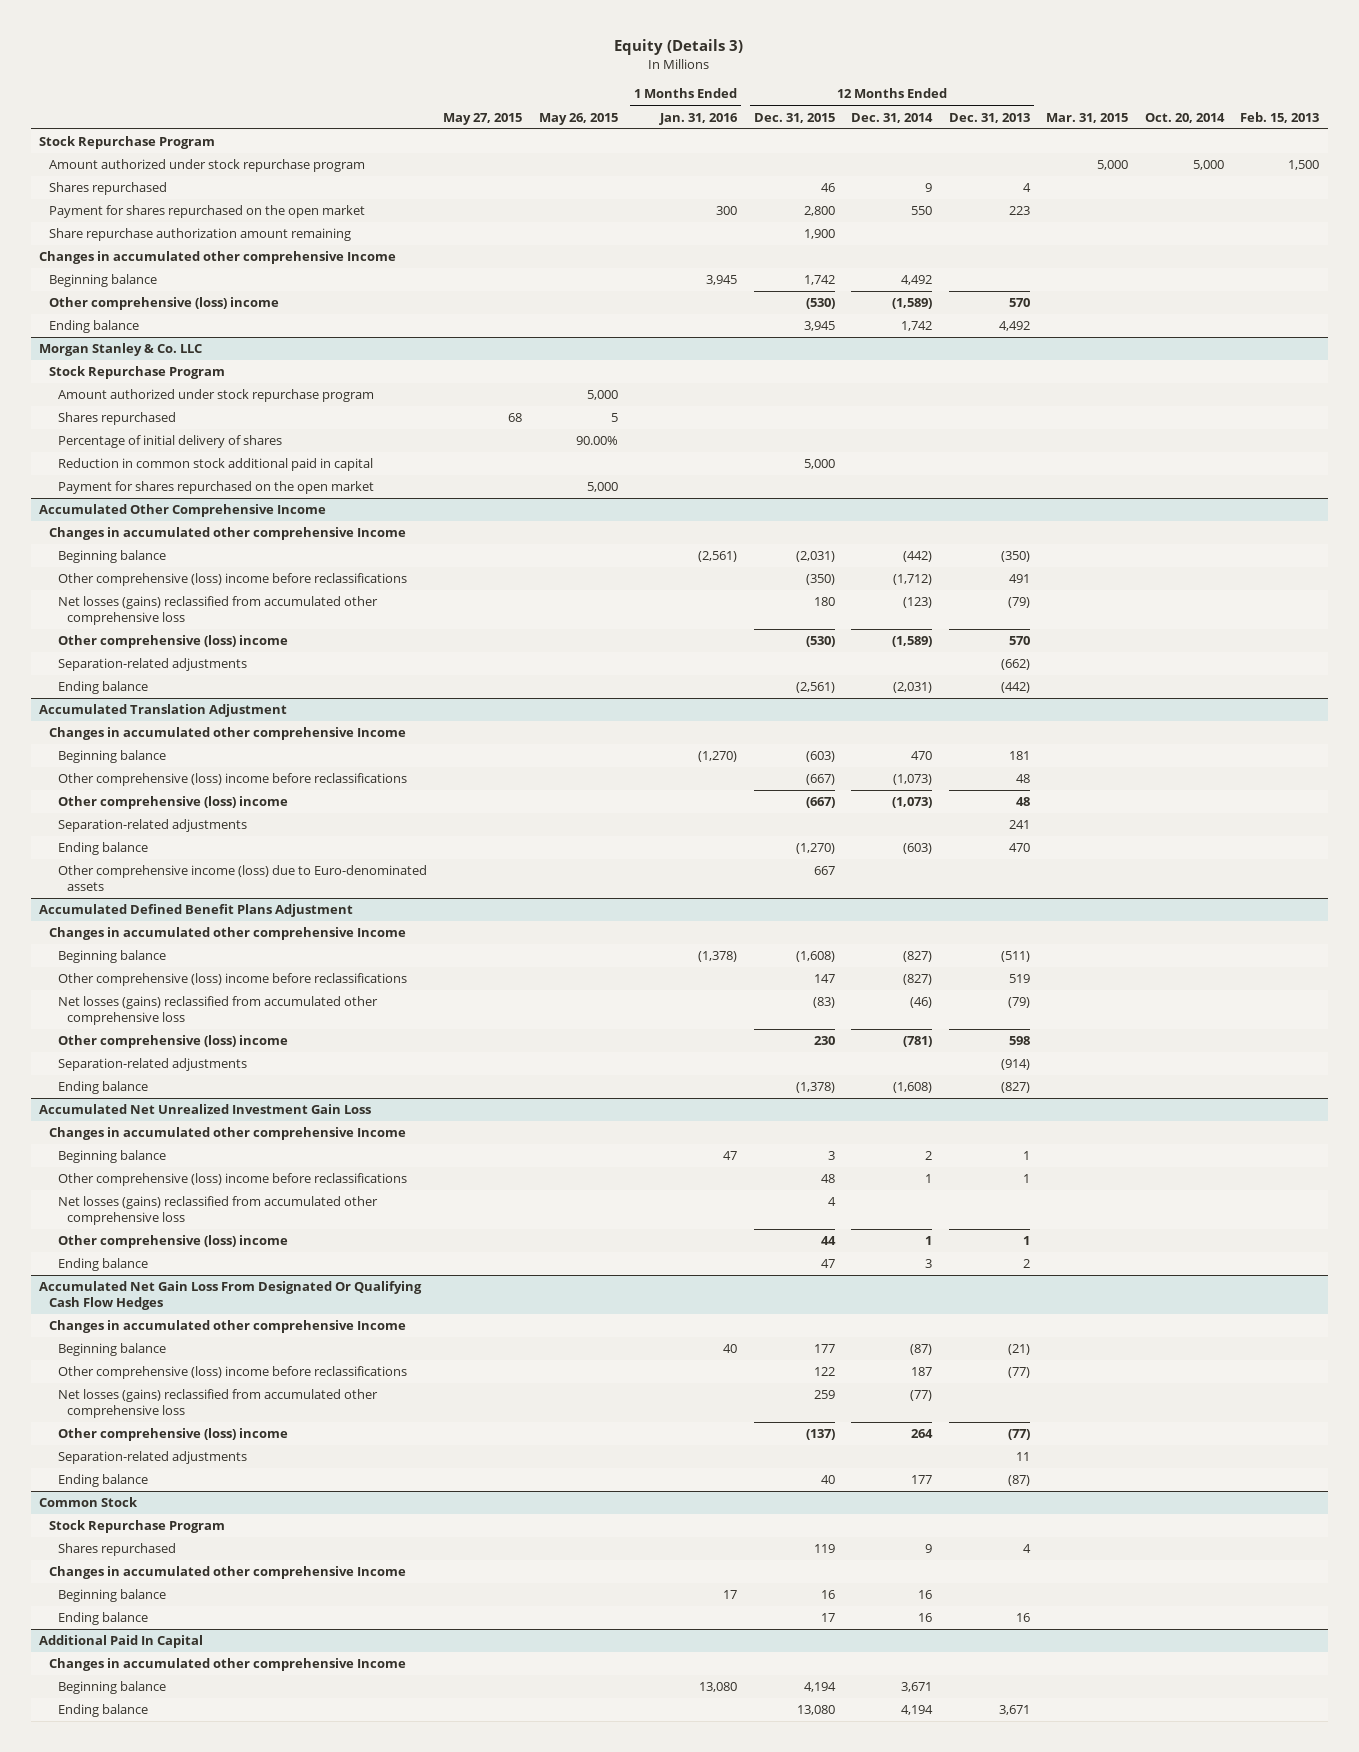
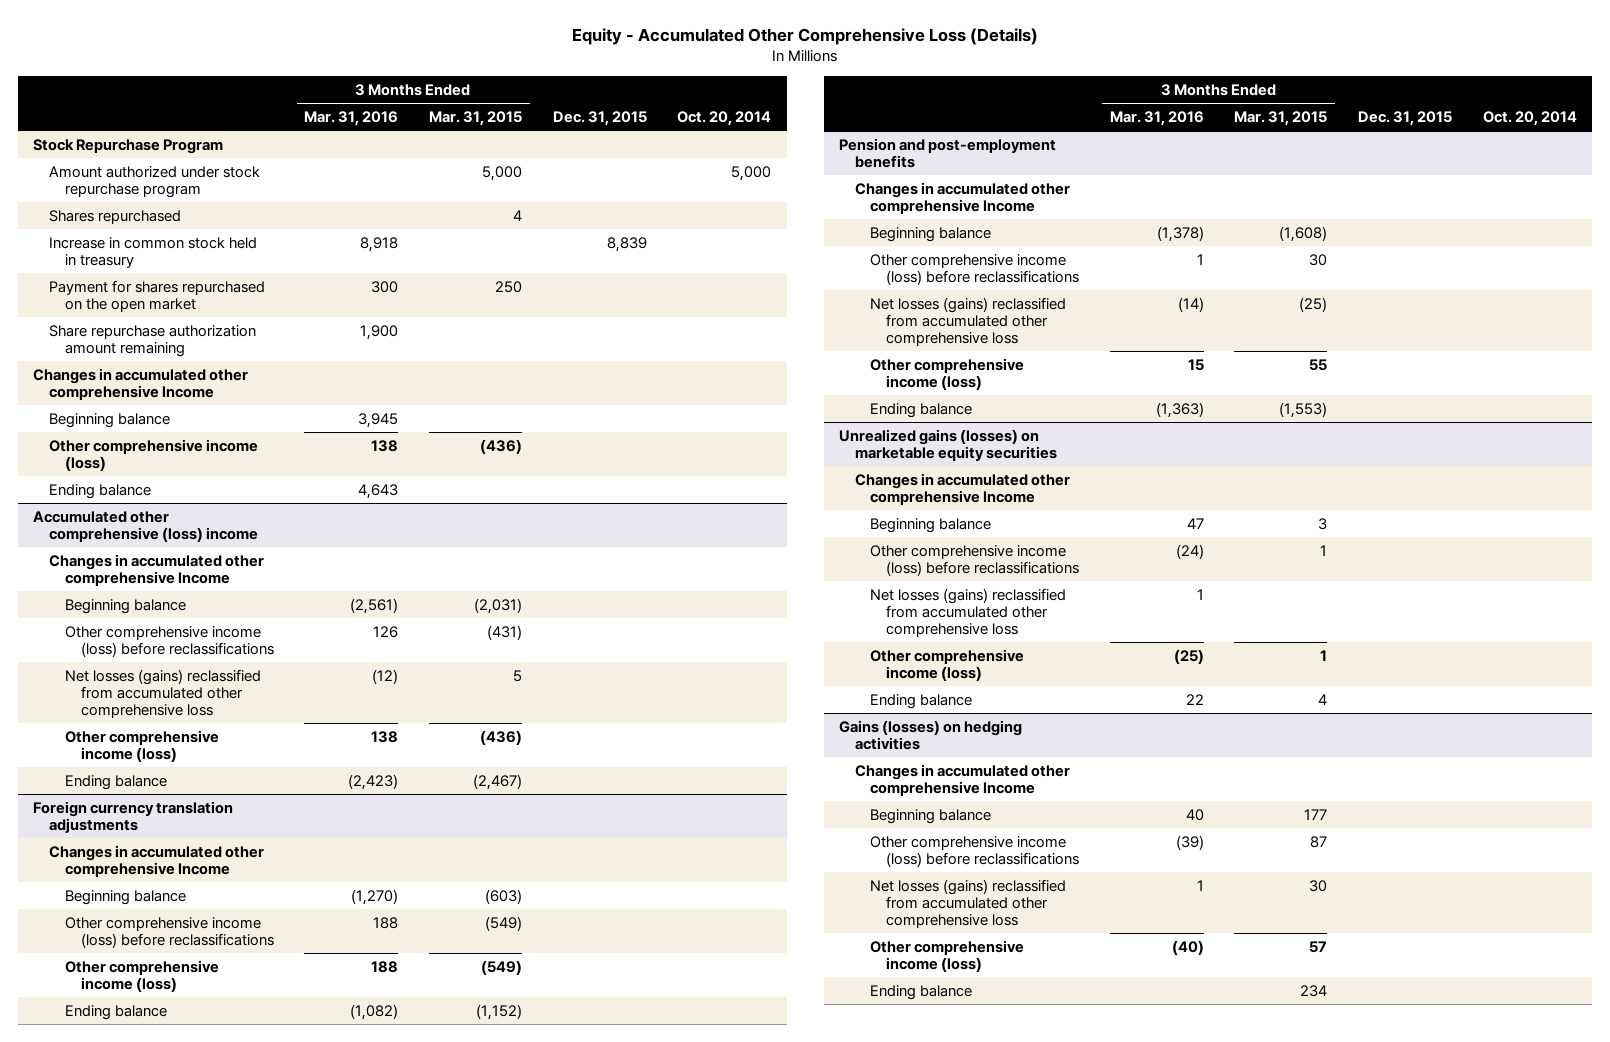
- Equity (Details 3)
+ Equity - Accumulated Other Comprehensive Loss (Details)
- | May 27, 2015 | May 26, 2015 | 1 Months Ended Jan. 31, 2016 | 12 Months Ended Dec. 31, 2015 | 12 Months Ended Dec. 31, 2014 | 12 Months Ended Dec. 31, 2013 | Mar. 31, 2015 | Oct. 20, 2014 | Feb. 15, 2013
+ | 3 Months Ended Mar. 31, 2016 | 3 Months Ended Mar. 31, 2015 | Dec. 31, 2015 | Oct. 20, 2014
+ Increase in common stock held in treasury | 8,918 | | 8,839 |
- Other comprehensive (loss) income | | | | (530) | (1,589) | 570 | | |
+ Other comprehensive income (loss) | 138 | (436) | |
- Morgan Stanley & Co. LLC
- Stock Repurchase Program
- Amount authorized under stock repurchase program | | 5,000 | | | | | | |
- Shares repurchased | 68 | 5 | | | | | | |
- Percentage of initial delivery of shares | | 90.00% | | | | | | |
- Reduction in common stock additional paid in capital | | | | 5,000 | | | | |
- Payment for shares repurchased on the open market | | 5,000 | | | | | | |
- Accumulated Other Comprehensive Income
+ Accumulated other comprehensive (loss) income
- Other comprehensive (loss) income before reclassifications | | | | (350) | (1,712) | 491 | | |
+ Other comprehensive income (loss) before reclassifications | 126 | (431) | |
- Other comprehensive (loss) income | | | | (530) | (1,589) | 570 | | |
- Separation-related adjustments | | | | | | (662) | | |
+ Other comprehensive income (loss) | 138 | (436) | |
- Accumulated Translation Adjustment
+ Foreign currency translation adjustments
- Other comprehensive (loss) income before reclassifications | | | | (667) | (1,073) | 48 | | |
- Other comprehensive (loss) income | | | | (667) | (1,073) | 48 | | |
- Separation-related adjustments | | | | | | 241 | | |
+ Other comprehensive income (loss) before reclassifications | 188 | (549) | |
+ Other comprehensive income (loss) | 188 | (549) | |
- Other comprehensive income (loss) due to Euro-denominated assets | | | | 667 | | | | |
- Accumulated Defined Benefit Plans Adjustment
+ Pension and post-employment benefits
- Other comprehensive (loss) income before reclassifications | | | | 147 | (827) | 519 | | |
+ Other comprehensive income (loss) before reclassifications | 1 | 30 | |
- Other comprehensive (loss) income | | | | 230 | (781) | 598 | | |
- Separation-related adjustments | | | | | | (914) | | |
+ Other comprehensive income (loss) | 15 | 55 | |
- Accumulated Net Unrealized Investment Gain Loss
+ Unrealized gains (losses) on marketable equity securities
- Other comprehensive (loss) income before reclassifications | | | | 48 | 1 | 1 | | |
+ Other comprehensive income (loss) before reclassifications | (24) | 1 | |
- Other comprehensive (loss) income | | | | 44 | 1 | 1 | | |
+ Other comprehensive income (loss) | (25) | 1 | |
- Accumulated Net Gain Loss From Designated Or Qualifying Cash Flow Hedges
+ Gains (losses) on hedging activities
- Other comprehensive (loss) income before reclassifications | | | | 122 | 187 | (77) | | |
+ Other comprehensive income (loss) before reclassifications | (39) | 87 | |
- Other comprehensive (loss) income | | | | (137) | 264 | (77) | | |
- Separation-related adjustments | | | | | | 11 | | |
+ Other comprehensive income (loss) | (40) | 57 | |
- Common Stock
- Stock Repurchase Program
- Shares repurchased | | | | 119 | 9 | 4 | | |
- Changes in accumulated other comprehensive Income
- Beginning balance | | | 17 | 16 | 16 | | | |
- Ending balance | | | | 17 | 16 | 16 | | |
- Additional Paid In Capital
- Changes in accumulated other comprehensive Income
- Beginning balance | | | 13,080 | 4,194 | 3,671 | | | |
- Ending balance | | | | 13,080 | 4,194 | 3,671 | | |

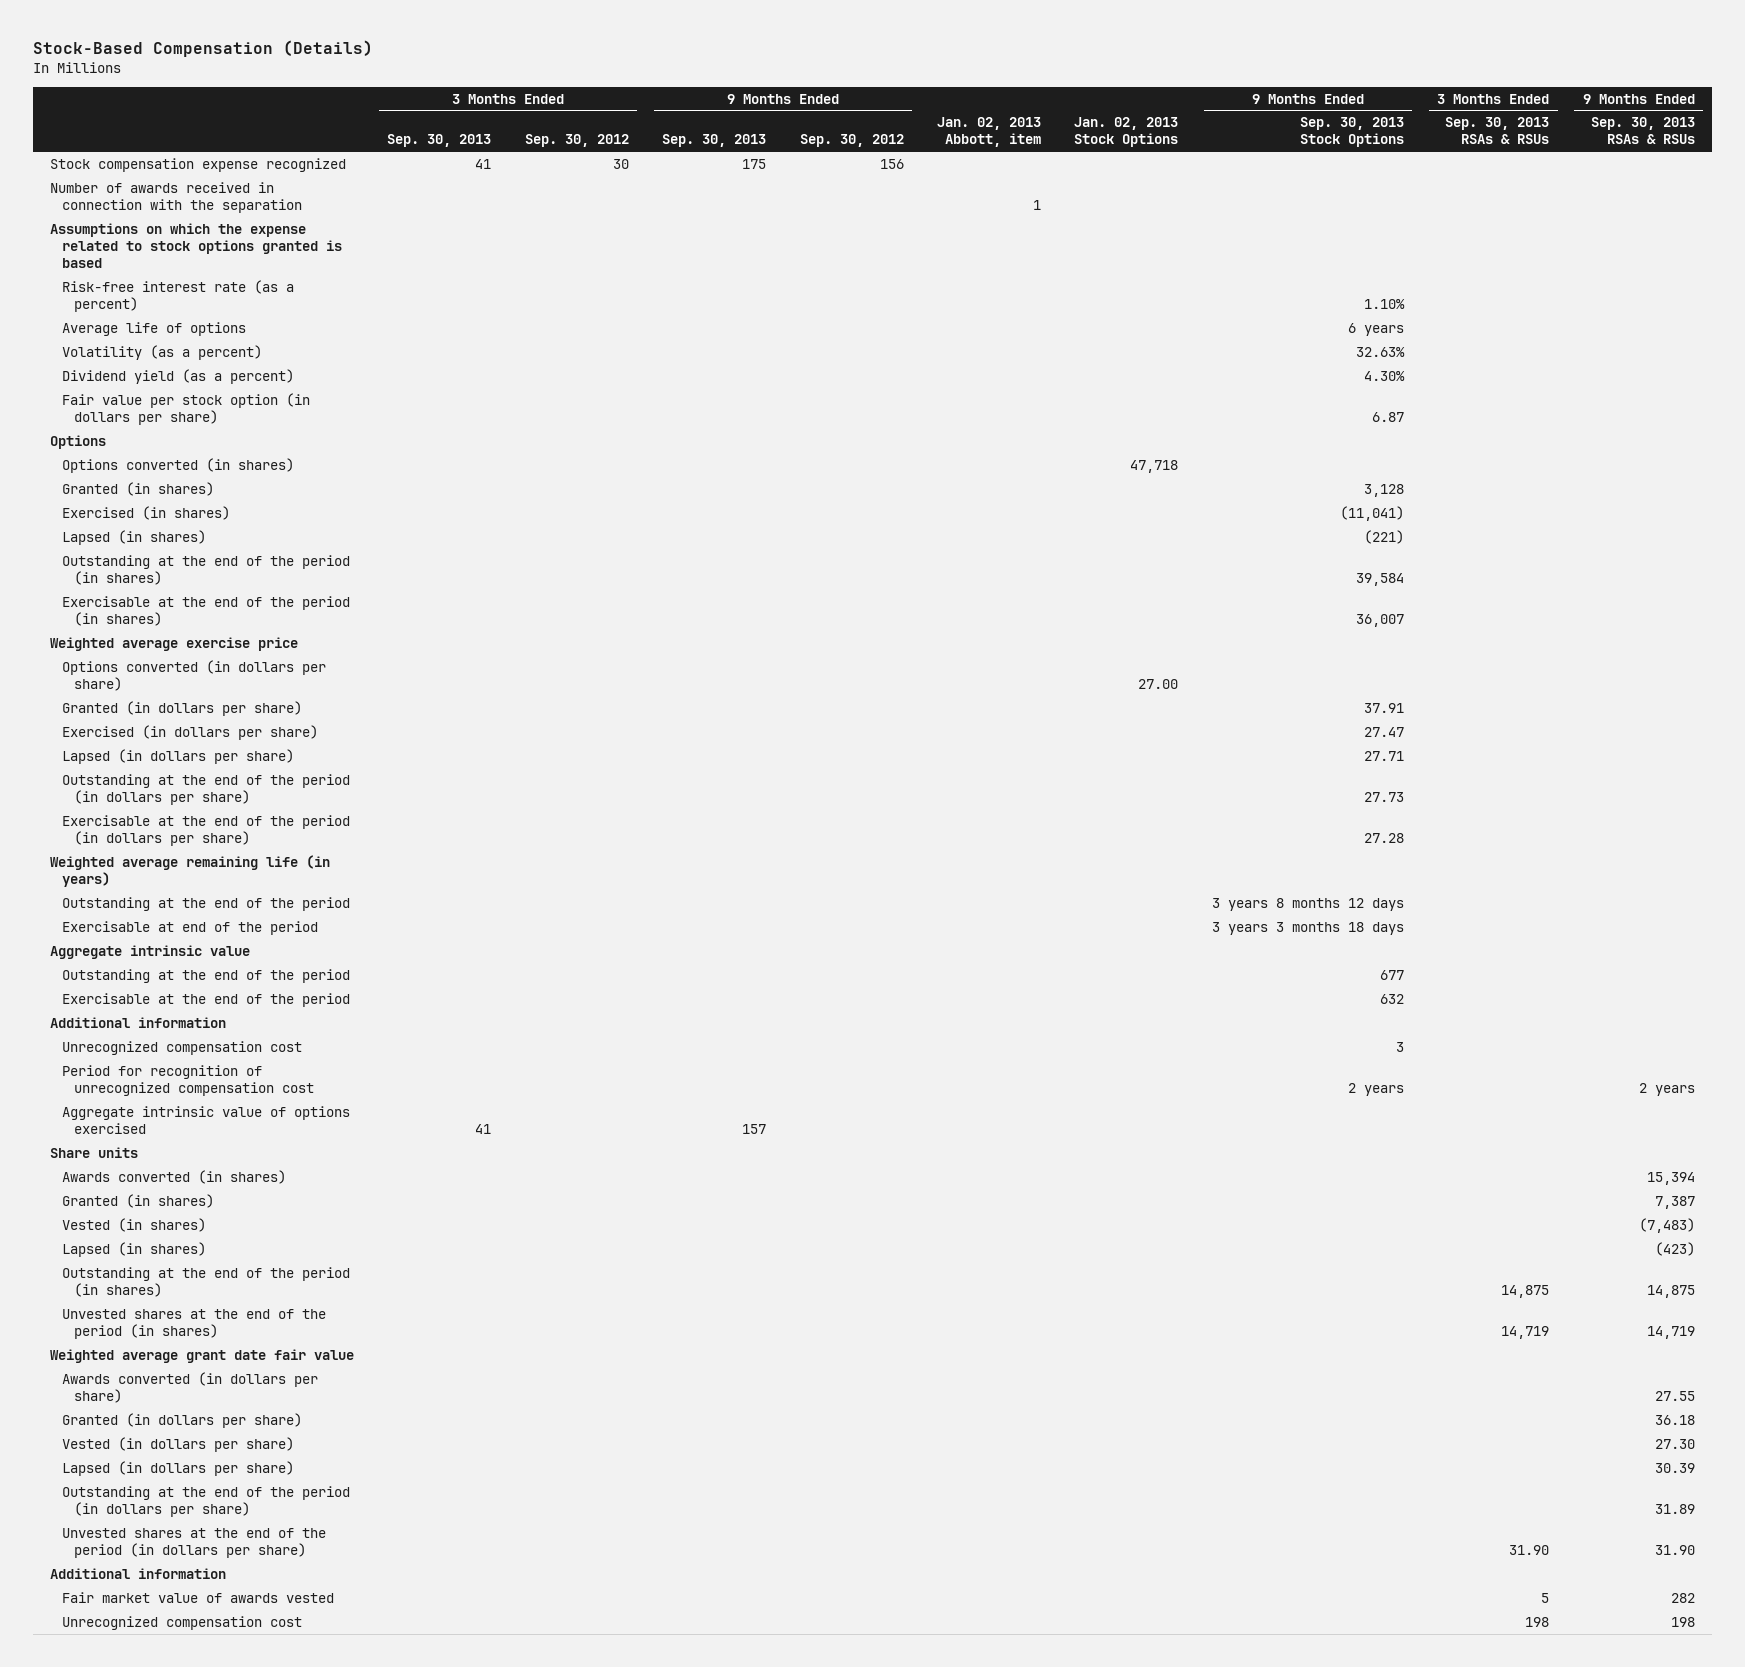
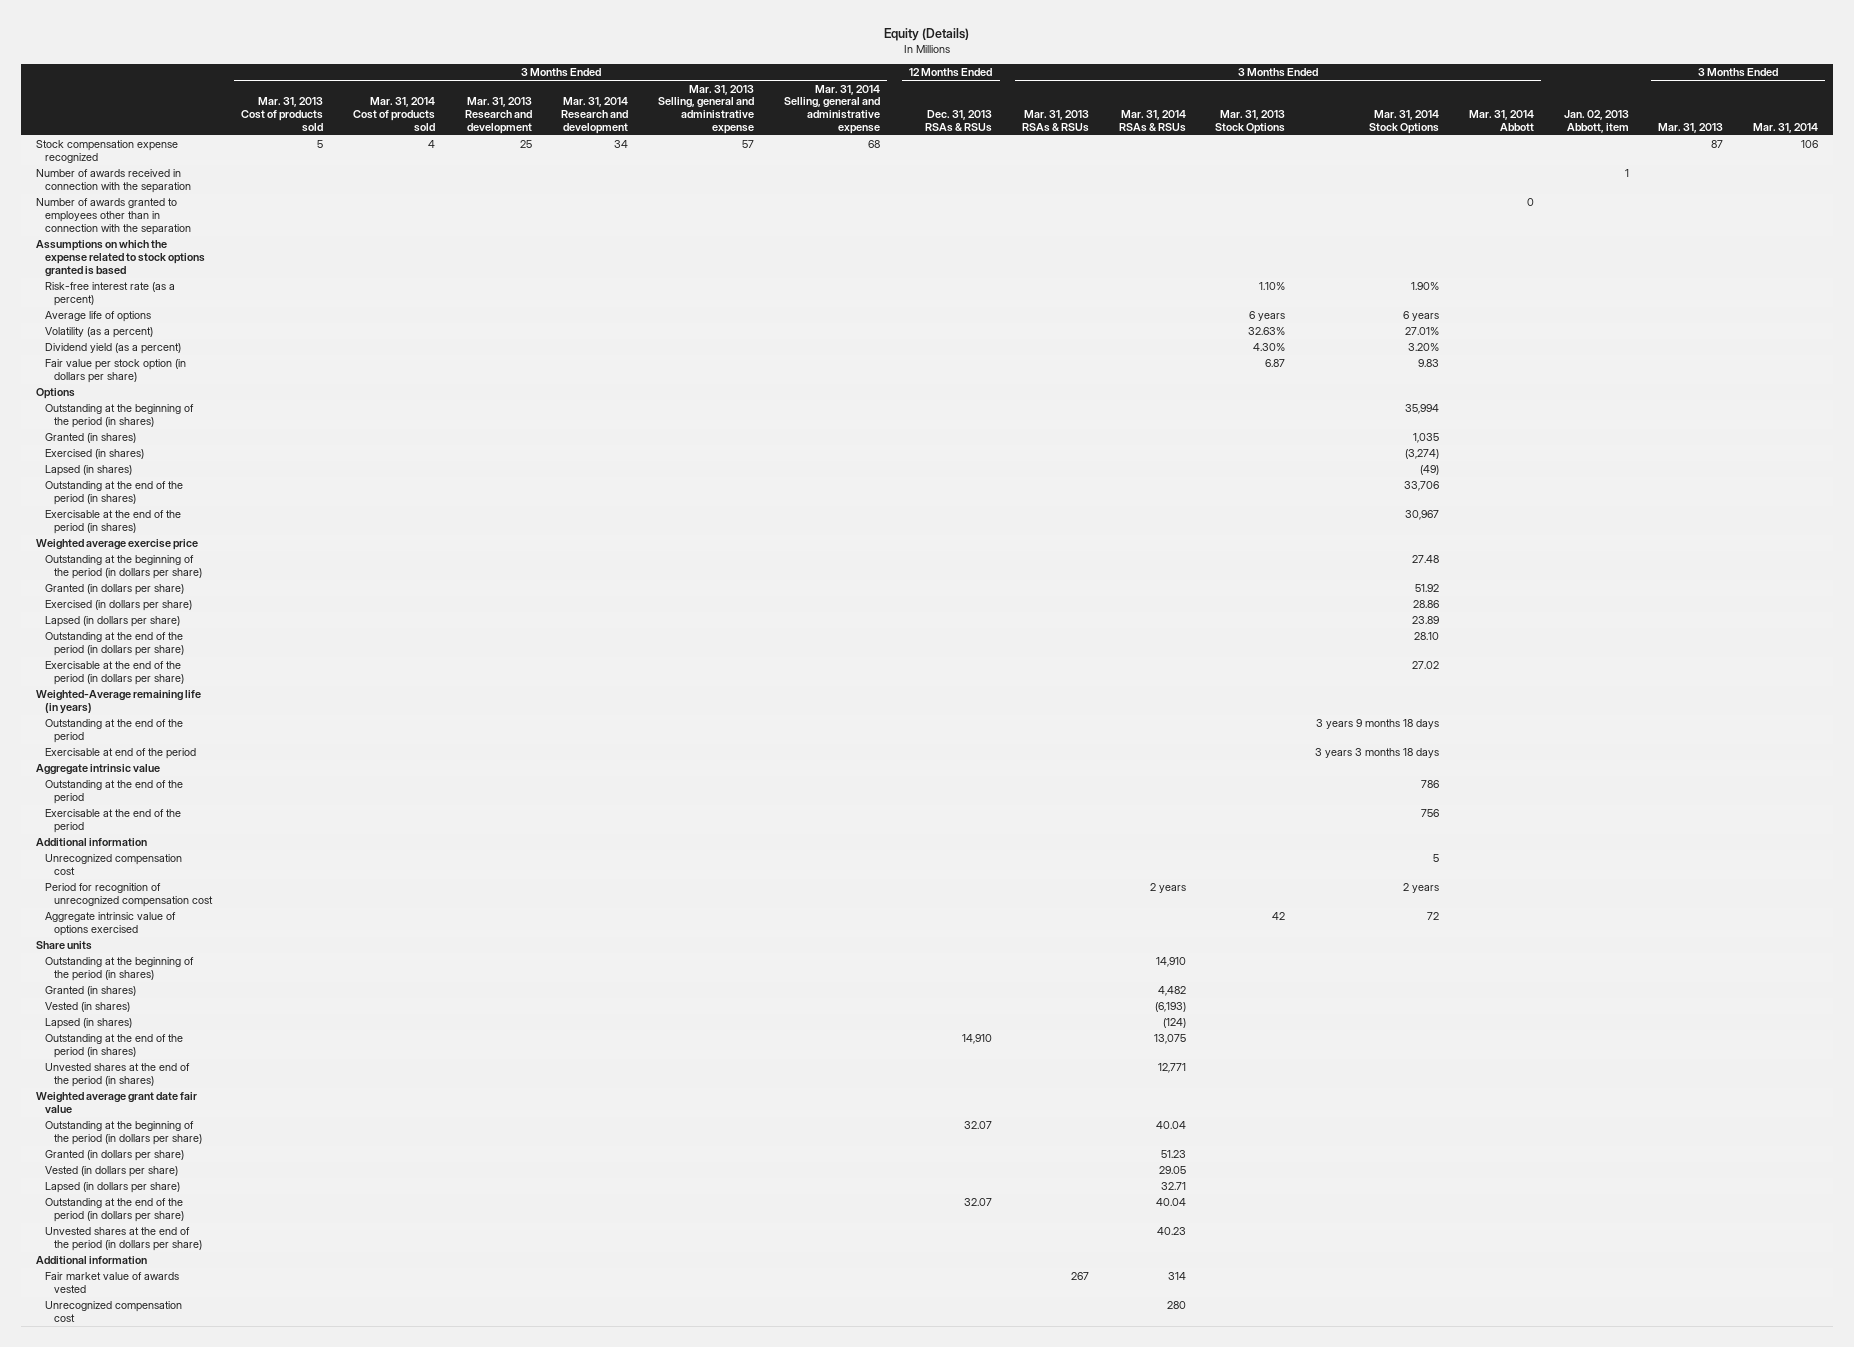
- Stock-Based Compensation (Details)
+ Equity (Details)
- | 3 Months Ended Sep. 30, 2013 | 3 Months Ended Sep. 30, 2012 | 9 Months Ended Sep. 30, 2013 | 9 Months Ended Sep. 30, 2012 | Jan. 02, 2013 Abbott, item | Jan. 02, 2013 Stock Options | 9 Months Ended Sep. 30, 2013 Stock Options | 3 Months Ended Sep. 30, 2013 RSAs & RSUs | 9 Months Ended Sep. 30, 2013 RSAs & RSUs
+ | 3 Months Ended Mar. 31, 2013 Cost of products sold | 3 Months Ended Mar. 31, 2014 Cost of products sold | 3 Months Ended Mar. 31, 2013 Research and development | 3 Months Ended Mar. 31, 2014 Research and development | 3 Months Ended Mar. 31, 2013 Selling, general and administrative expense | 3 Months Ended Mar. 31, 2014 Selling, general and administrative expense | 12 Months Ended Dec. 31, 2013 RSAs & RSUs | 3 Months Ended Mar. 31, 2013 RSAs & RSUs | 3 Months Ended Mar. 31, 2014 RSAs & RSUs | 3 Months Ended Mar. 31, 2013 Stock Options | 3 Months Ended Mar. 31, 2014 Stock Options | 3 Months Ended Mar. 31, 2014 Abbott | Jan. 02, 2013 Abbott, item | 3 Months Ended Mar. 31, 2013 | 3 Months Ended Mar. 31, 2014
+ Number of awards granted to employees other than in connection with the separation | | | | | | | | | | | | 0 | | |
- Options converted (in shares) | | | | | | 47,718 | | |
+ Outstanding at the beginning of the period (in shares) | | | | | | | | | | | 35,994 | | | |
- Options converted (in dollars per share) | | | | | | 27.00 | | |
+ Outstanding at the beginning of the period (in dollars per share) | | | | | | | | | | | 27.48 | | | |
- Weighted average remaining life (in years)
+ Weighted-Average remaining life (in years)
- Awards converted (in shares) | | | | | | | | | 15,394
+ Outstanding at the beginning of the period (in shares) | | | | | | | | | 14,910 | | | | | |
- Awards converted (in dollars per share) | | | | | | | | | 27.55
+ Outstanding at the beginning of the period (in dollars per share) | | | | | | | 32.07 | | 40.04 | | | | | |

